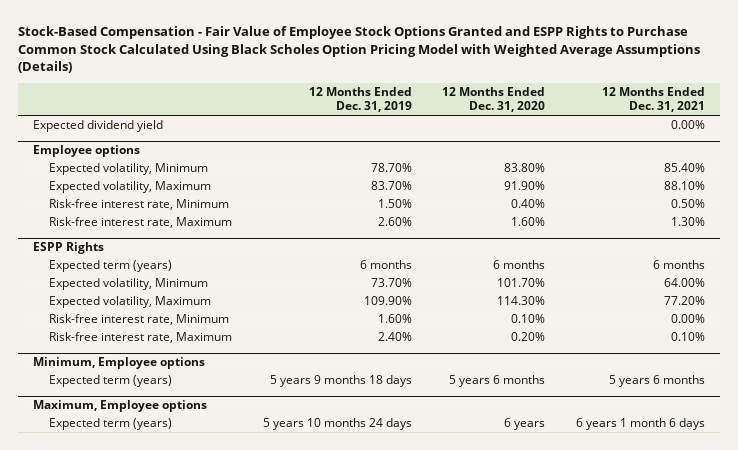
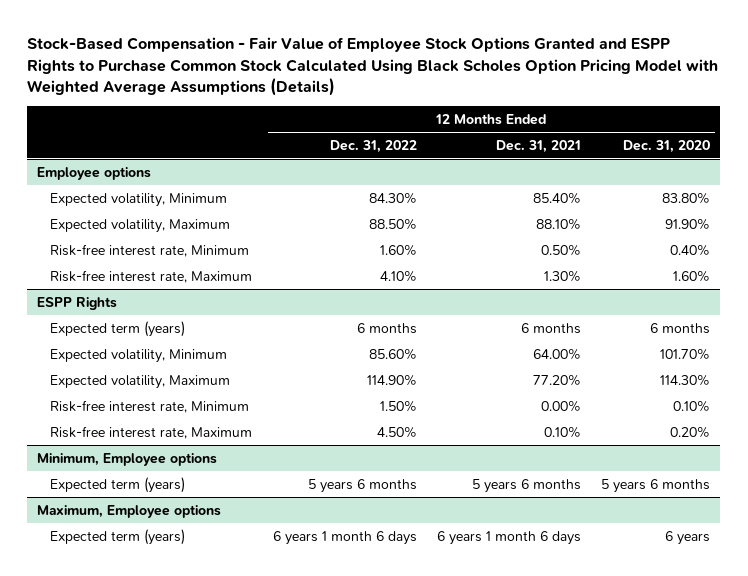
- | 12 Months Ended Dec. 31, 2019 | 12 Months Ended Dec. 31, 2020 | 12 Months Ended Dec. 31, 2021
+ | 12 Months Ended Dec. 31, 2022 | 12 Months Ended Dec. 31, 2021 | 12 Months Ended Dec. 31, 2020
- Expected dividend yield | | | 0.00%

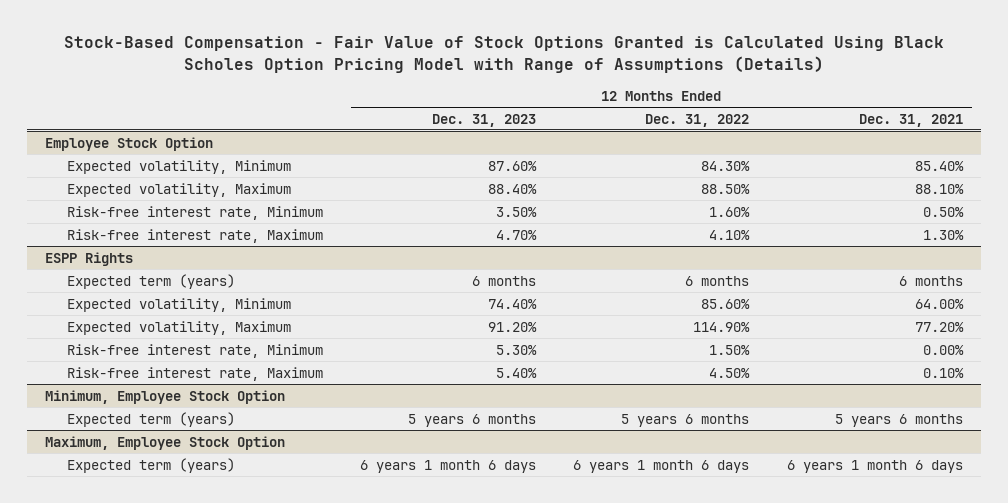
- Stock-Based Compensation - Fair Value of Employee Stock Options Granted and ESPP Rights to Purchase Common Stock Calculated Using Black Scholes Option Pricing Model with Weighted Average Assumptions (Details)
+ Stock-Based Compensation - Fair Value of Stock Options Granted is Calculated Using Black Scholes Option Pricing Model with Range of Assumptions (Details)
- | 12 Months Ended Dec. 31, 2022 | 12 Months Ended Dec. 31, 2021 | 12 Months Ended Dec. 31, 2020
+ | 12 Months Ended Dec. 31, 2023 | 12 Months Ended Dec. 31, 2022 | 12 Months Ended Dec. 31, 2021
- Employee options
+ Employee Stock Option
- Minimum, Employee options
+ Minimum, Employee Stock Option
- Maximum, Employee options
+ Maximum, Employee Stock Option

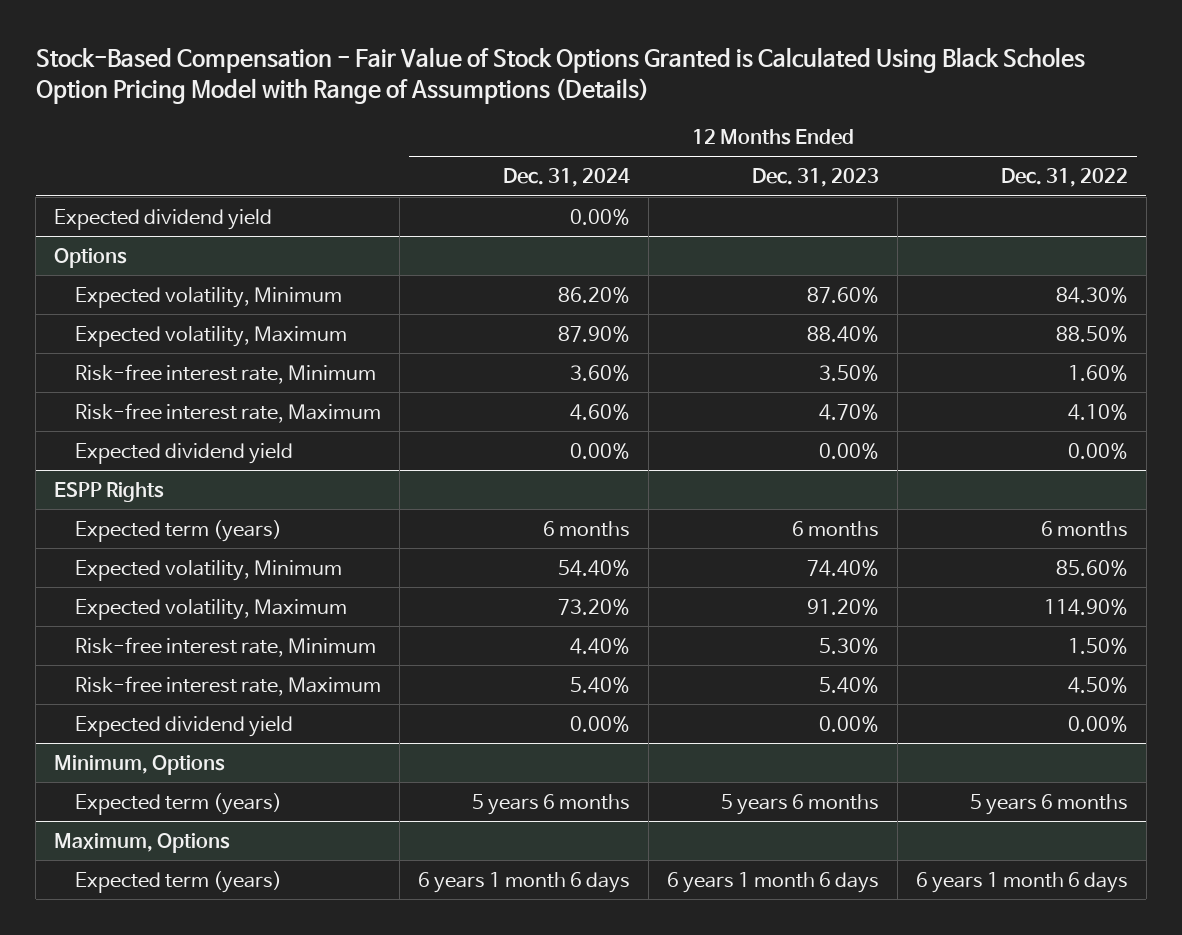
- | 12 Months Ended Dec. 31, 2023 | 12 Months Ended Dec. 31, 2022 | 12 Months Ended Dec. 31, 2021
+ | 12 Months Ended Dec. 31, 2024 | 12 Months Ended Dec. 31, 2023 | 12 Months Ended Dec. 31, 2022
- Employee Stock Option
+ Expected dividend yield | 0.00% | |
+ Options
+ Expected dividend yield | 0.00% | 0.00% | 0.00%
- Minimum, Employee Stock Option
@ ESPP Rights
+ Expected dividend yield | 0.00% | 0.00% | 0.00%
+ Minimum, Options
- Maximum, Employee Stock Option
+ Maximum, Options

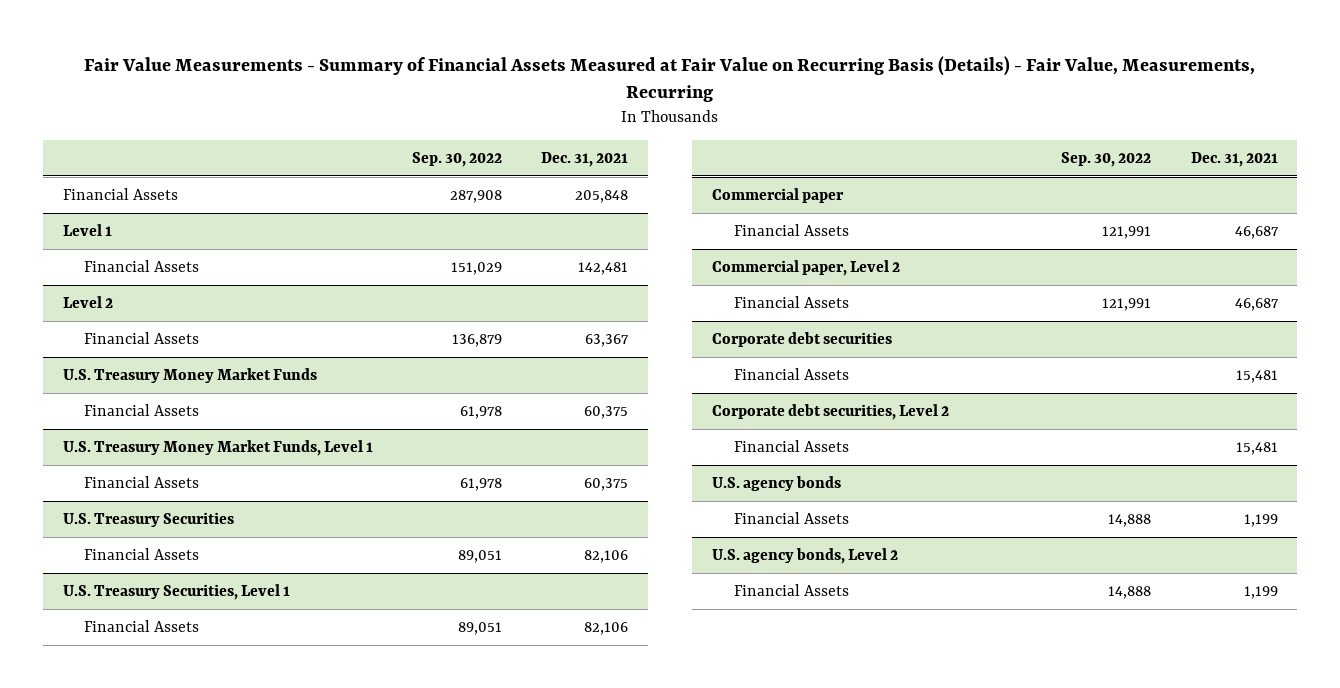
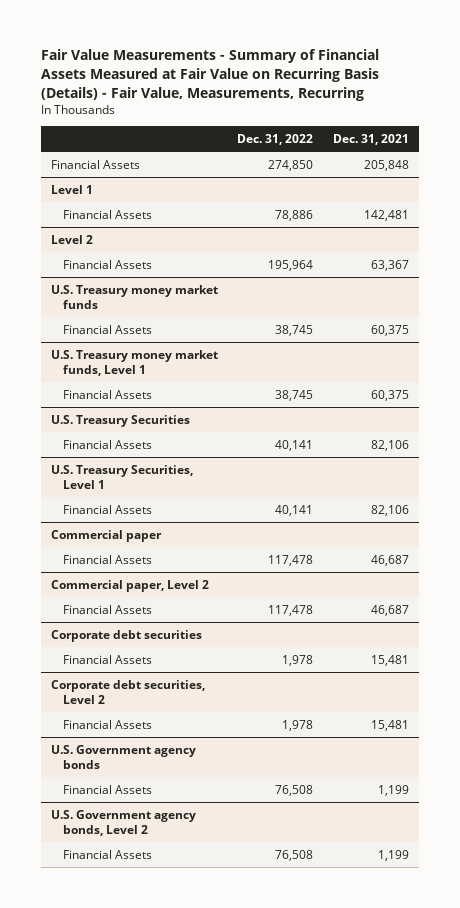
- | Sep. 30, 2022 | Dec. 31, 2021
+ | Dec. 31, 2022 | Dec. 31, 2021
- U.S. Treasury Money Market Funds
+ U.S. Treasury money market funds
- U.S. Treasury Money Market Funds, Level 1
+ U.S. Treasury money market funds, Level 1
- U.S. agency bonds
+ U.S. Government agency bonds
- U.S. agency bonds, Level 2
+ U.S. Government agency bonds, Level 2

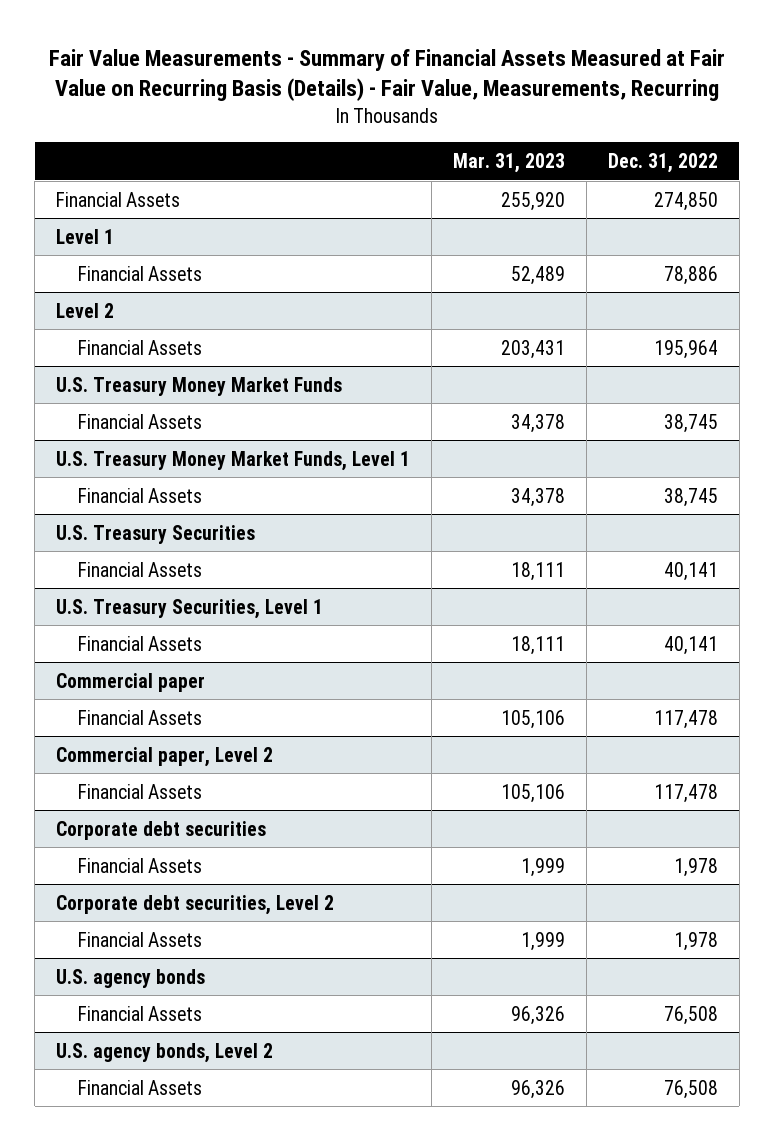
- | Dec. 31, 2022 | Dec. 31, 2021
+ | Mar. 31, 2023 | Dec. 31, 2022
- U.S. Treasury money market funds
+ U.S. Treasury Money Market Funds
- U.S. Treasury money market funds, Level 1
+ U.S. Treasury Money Market Funds, Level 1
- U.S. Government agency bonds
+ U.S. agency bonds
- U.S. Government agency bonds, Level 2
+ U.S. agency bonds, Level 2

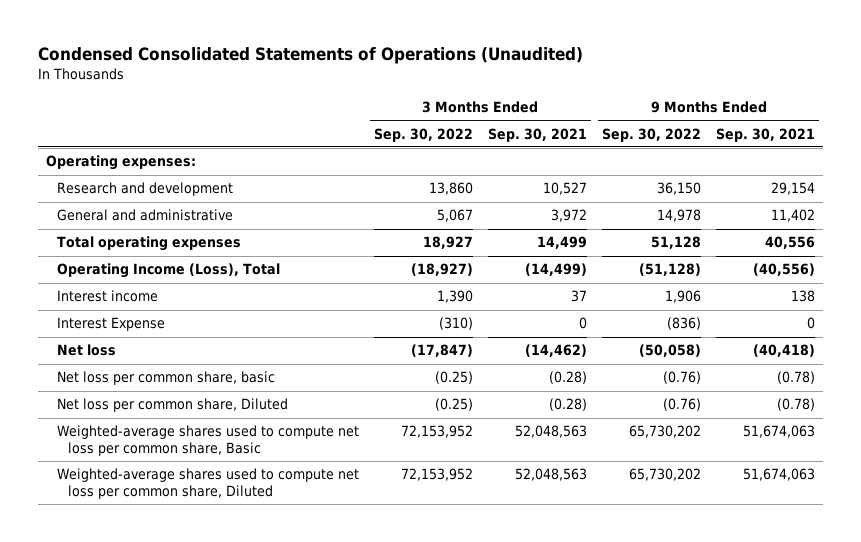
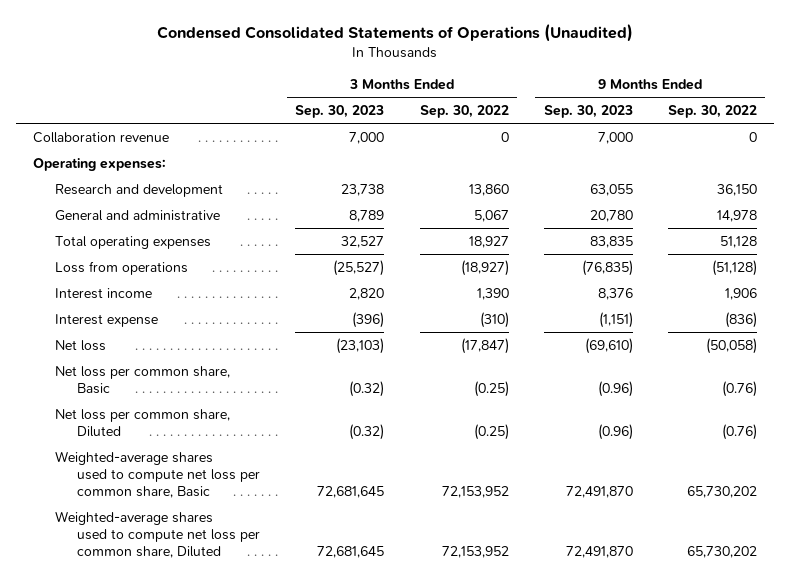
- | 3 Months Ended Sep. 30, 2022 | 3 Months Ended Sep. 30, 2021 | 9 Months Ended Sep. 30, 2022 | 9 Months Ended Sep. 30, 2021
+ | 3 Months Ended Sep. 30, 2023 | 3 Months Ended Sep. 30, 2022 | 9 Months Ended Sep. 30, 2023 | 9 Months Ended Sep. 30, 2022
+ Collaboration revenue | 7,000 | 0 | 7,000 | 0
- Operating Income (Loss), Total | (18,927) | (14,499) | (51,128) | (40,556)
+ Loss from operations | (25,527) | (18,927) | (76,835) | (51,128)
- Interest Expense | (310) | 0 | (836) | 0
+ Interest expense | (396) | (310) | (1,151) | (836)
- Net loss per common share, basic | (0.25) | (0.28) | (0.76) | (0.78)
+ Net loss per common share, Basic | (0.32) | (0.25) | (0.96) | (0.76)

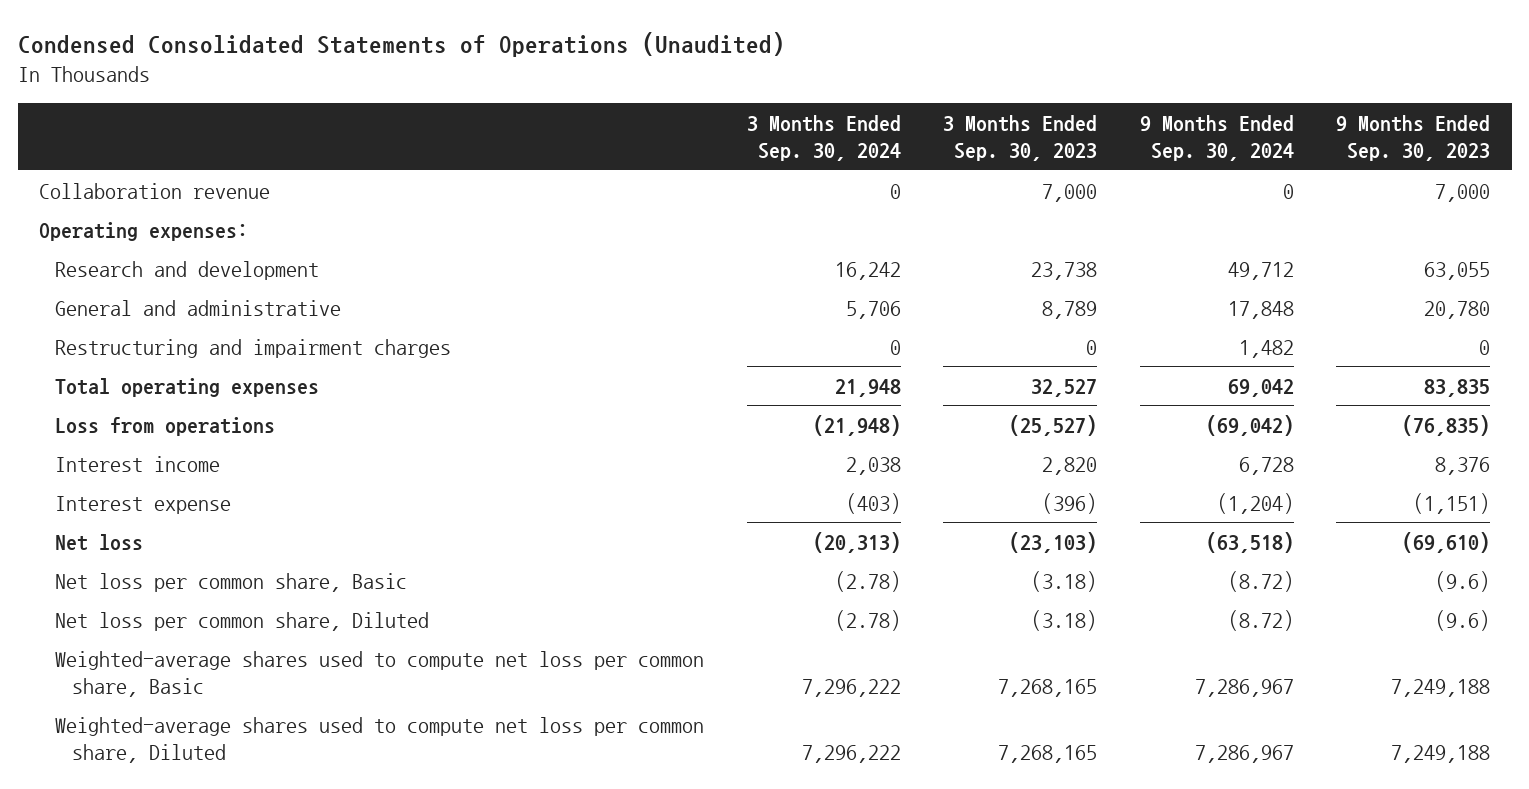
- | 3 Months Ended Sep. 30, 2023 | 3 Months Ended Sep. 30, 2022 | 9 Months Ended Sep. 30, 2023 | 9 Months Ended Sep. 30, 2022
+ | 3 Months Ended Sep. 30, 2024 | 3 Months Ended Sep. 30, 2023 | 9 Months Ended Sep. 30, 2024 | 9 Months Ended Sep. 30, 2023
+ Restructuring and impairment charges | 0 | 0 | 1,482 | 0
- Net loss per common share, Basic | (0.32) | (0.25) | (0.96) | (0.76)
- Net loss per common share, Diluted | (0.32) | (0.25) | (0.96) | (0.76)
- Weighted-average shares used to compute net loss per common share, Basic | 72,681,645 | 72,153,952 | 72,491,870 | 65,730,202
- Weighted-average shares used to compute net loss per common share, Diluted | 72,681,645 | 72,153,952 | 72,491,870 | 65,730,202
+ Net loss per common share, Basic | (2.78) | (3.18) | (8.72) | (9.6)
+ Net loss per common share, Diluted | (2.78) | (3.18) | (8.72) | (9.6)
+ Weighted-average shares used to compute net loss per common share, Basic | 7,296,222 | 7,268,165 | 7,286,967 | 7,249,188
+ Weighted-average shares used to compute net loss per common share, Diluted | 7,296,222 | 7,268,165 | 7,286,967 | 7,249,188

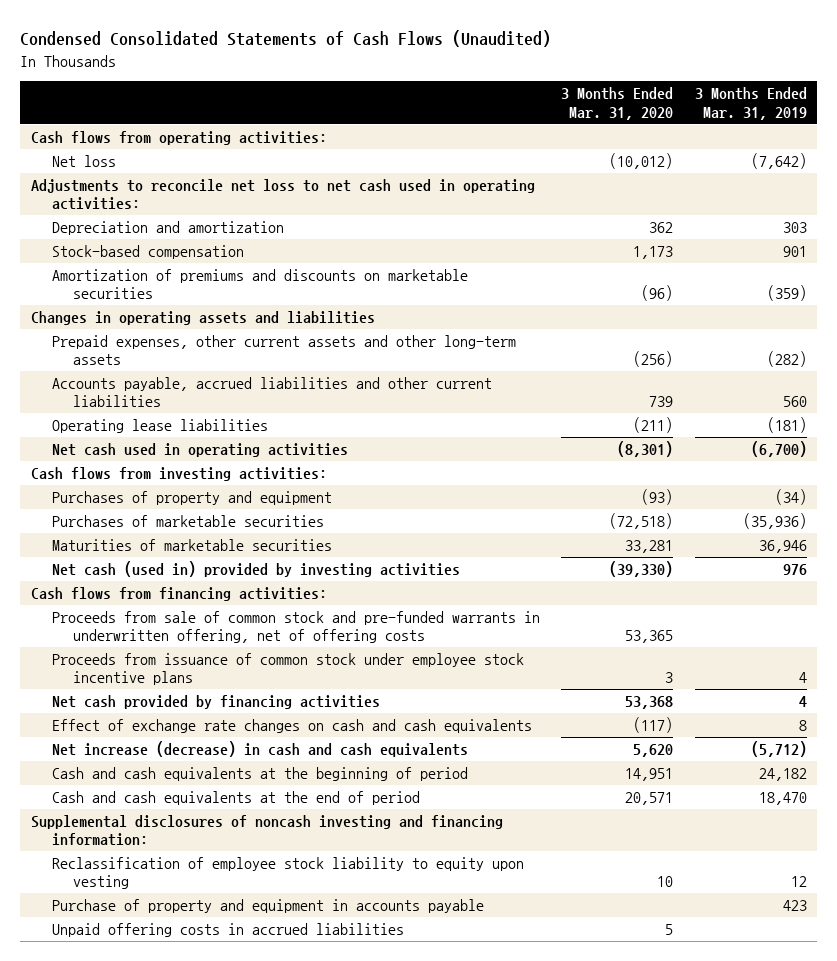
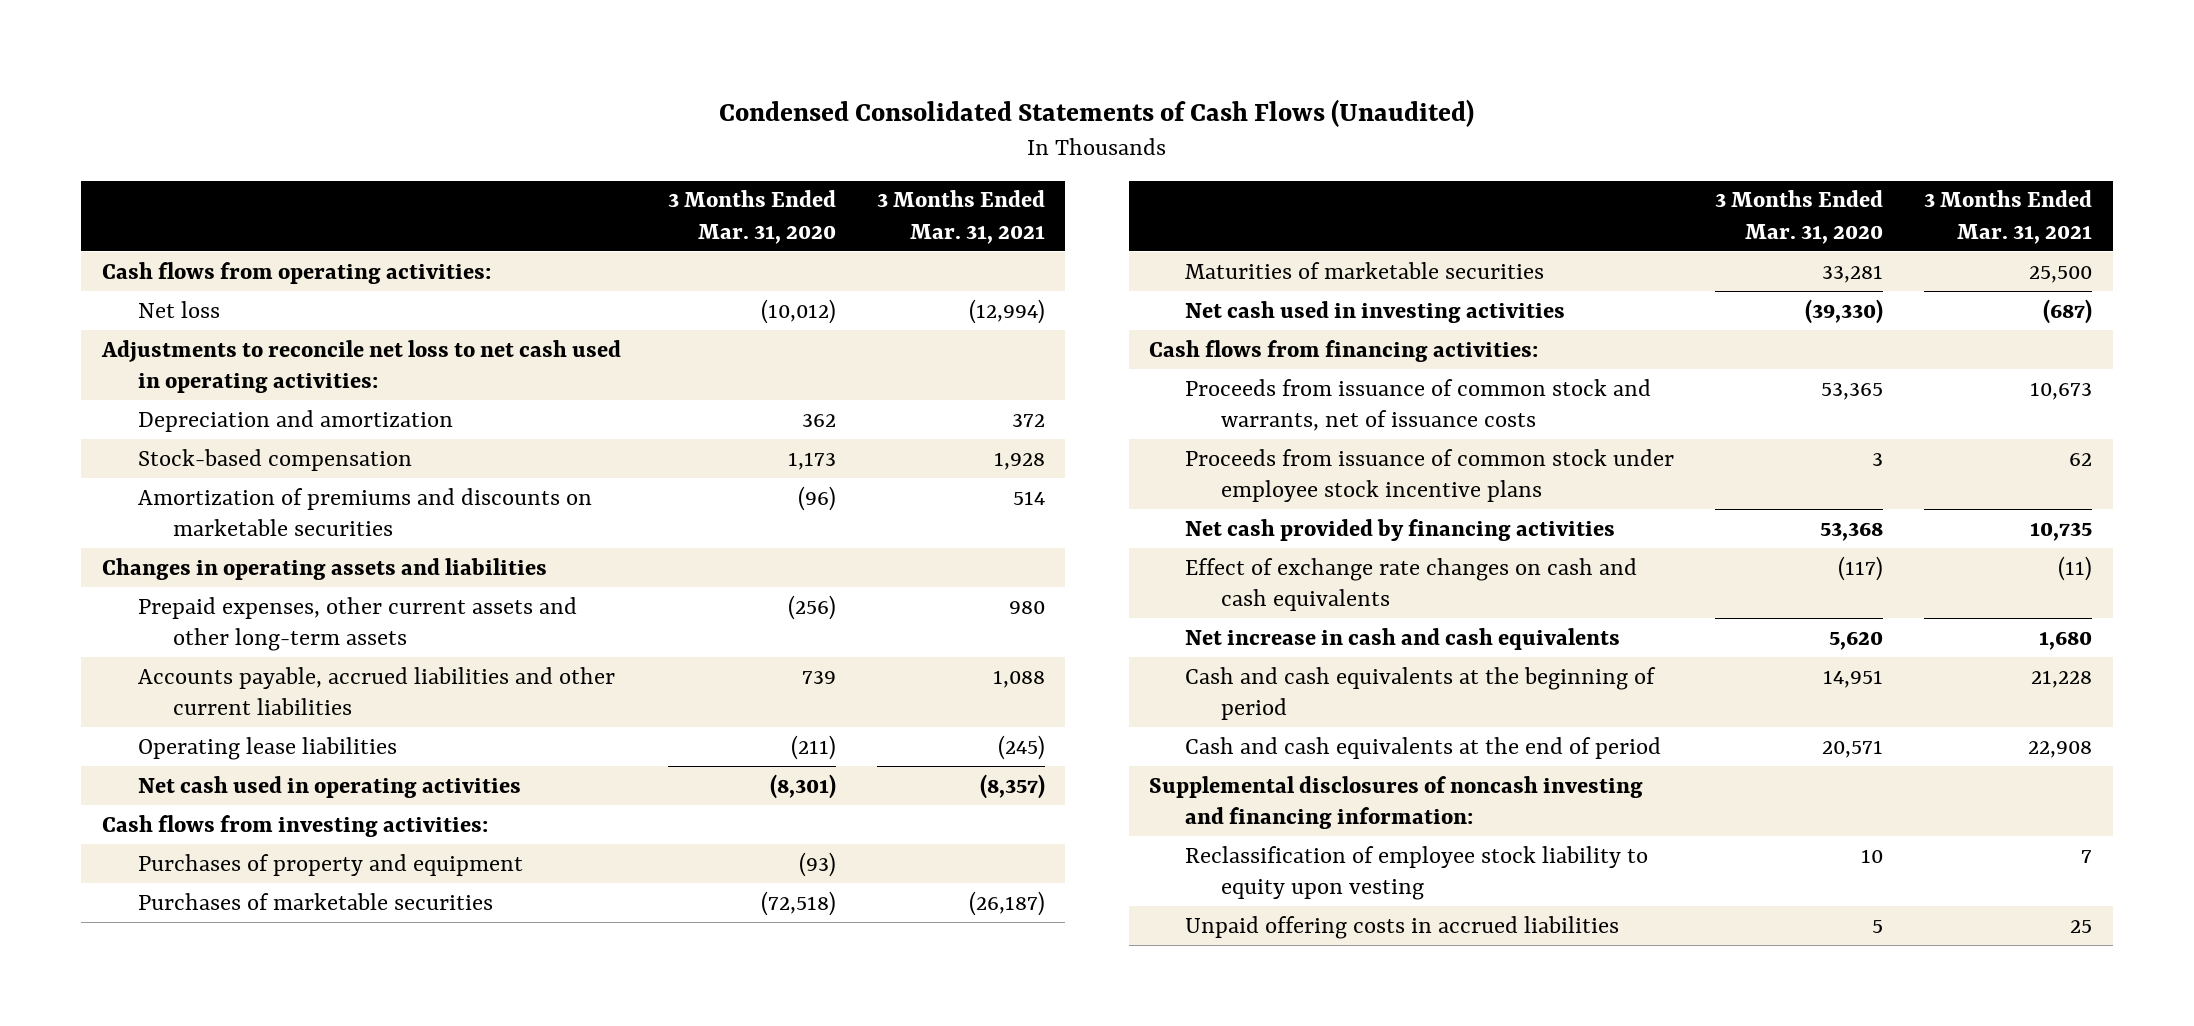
- | 3 Months Ended Mar. 31, 2020 | 3 Months Ended Mar. 31, 2019
+ | 3 Months Ended Mar. 31, 2020 | 3 Months Ended Mar. 31, 2021
- Net cash (used in) provided by investing activities | (39,330) | 976
+ Net cash used in investing activities | (39,330) | (687)
- Proceeds from sale of common stock and pre-funded warrants in underwritten offering, net of offering costs | 53,365 |
+ Proceeds from issuance of common stock and warrants, net of issuance costs | 53,365 | 10,673
- Net increase (decrease) in cash and cash equivalents | 5,620 | (5,712)
+ Net increase in cash and cash equivalents | 5,620 | 1,680
- Purchase of property and equipment in accounts payable | | 423

